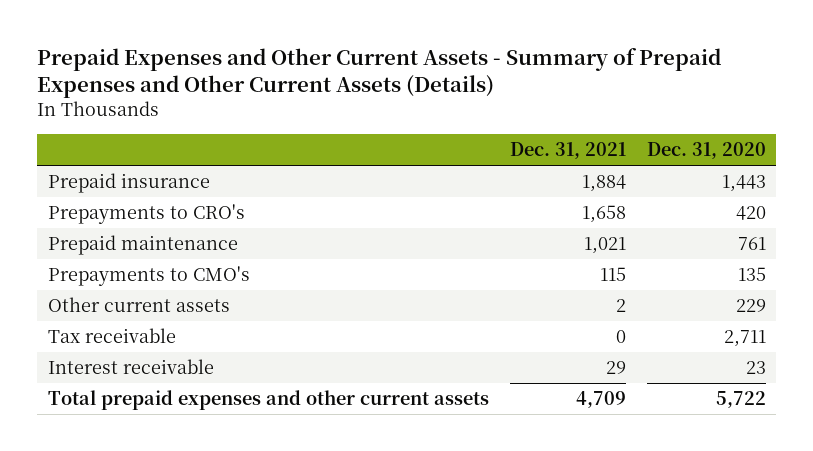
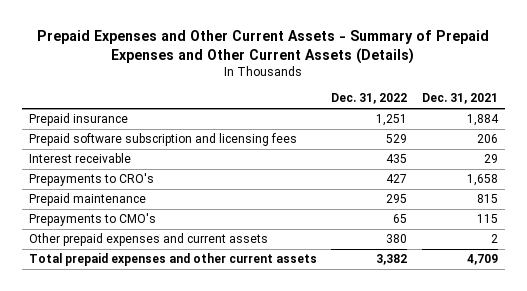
- | Dec. 31, 2021 | Dec. 31, 2020
+ | Dec. 31, 2022 | Dec. 31, 2021
+ Prepaid software subscription and licensing fees | 529 | 206
moved up: Interest receivable | 435 | 29
- Prepaid maintenance | 1,021 | 761
+ Prepaid maintenance | 295 | 815
- Other current assets | 2 | 229
- Tax receivable | 0 | 2,711
+ Other prepaid expenses and current assets | 380 | 2

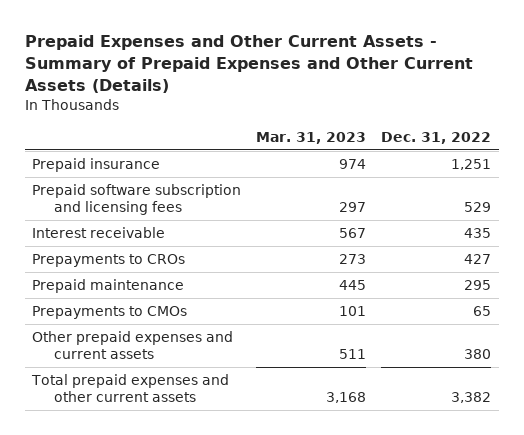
- | Dec. 31, 2022 | Dec. 31, 2021
+ | Mar. 31, 2023 | Dec. 31, 2022
- Prepayments to CRO's | 427 | 1,658
+ Prepayments to CROs | 273 | 427
- Prepayments to CMO's | 65 | 115
+ Prepayments to CMOs | 101 | 65

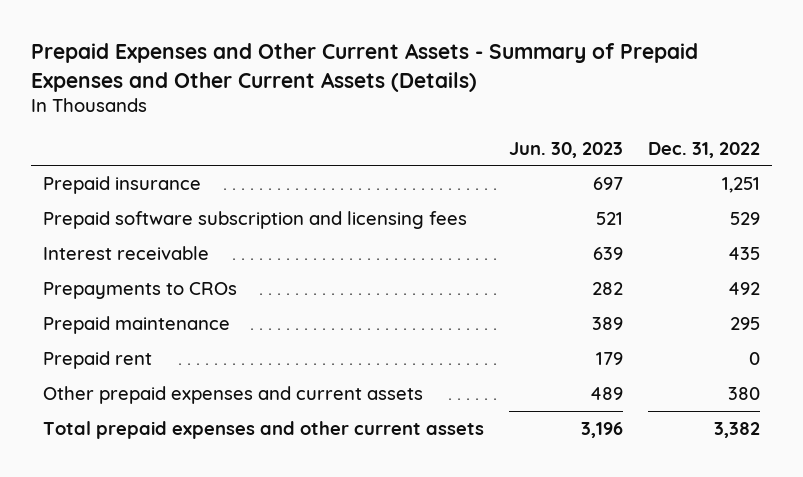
- | Mar. 31, 2023 | Dec. 31, 2022
+ | Jun. 30, 2023 | Dec. 31, 2022
- Prepayments to CROs | 273 | 427
+ Prepayments to CROs | 282 | 492
- Prepayments to CMOs | 101 | 65
+ Prepaid rent | 179 | 0

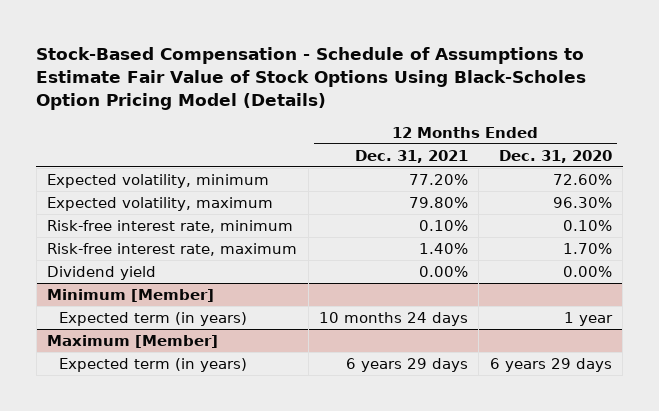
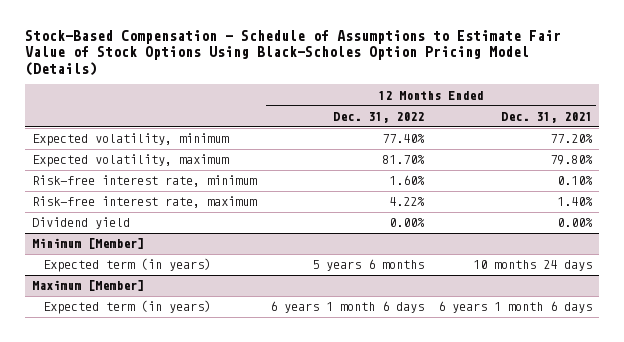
- | 12 Months Ended Dec. 31, 2021 | 12 Months Ended Dec. 31, 2020
+ | 12 Months Ended Dec. 31, 2022 | 12 Months Ended Dec. 31, 2021
@ Maximum [Member]
- Expected term (in years) | 6 years 29 days | 6 years 29 days
+ Expected term (in years) | 6 years 1 month 6 days | 6 years 1 month 6 days

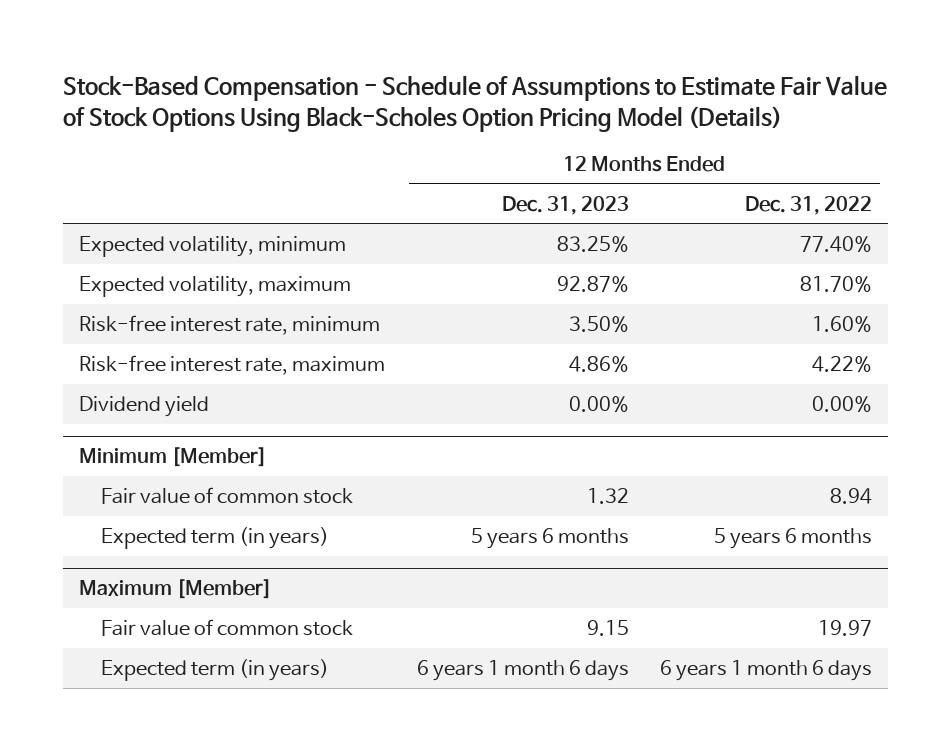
- | 12 Months Ended Dec. 31, 2022 | 12 Months Ended Dec. 31, 2021
+ | 12 Months Ended Dec. 31, 2023 | 12 Months Ended Dec. 31, 2022
@ Minimum [Member]
+ Fair value of common stock | 1.32 | 8.94
@ Maximum [Member]
+ Fair value of common stock | 9.15 | 19.97

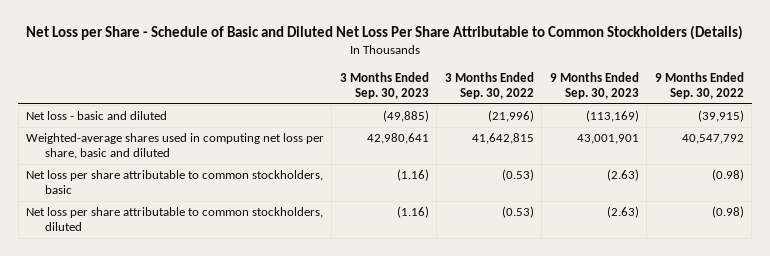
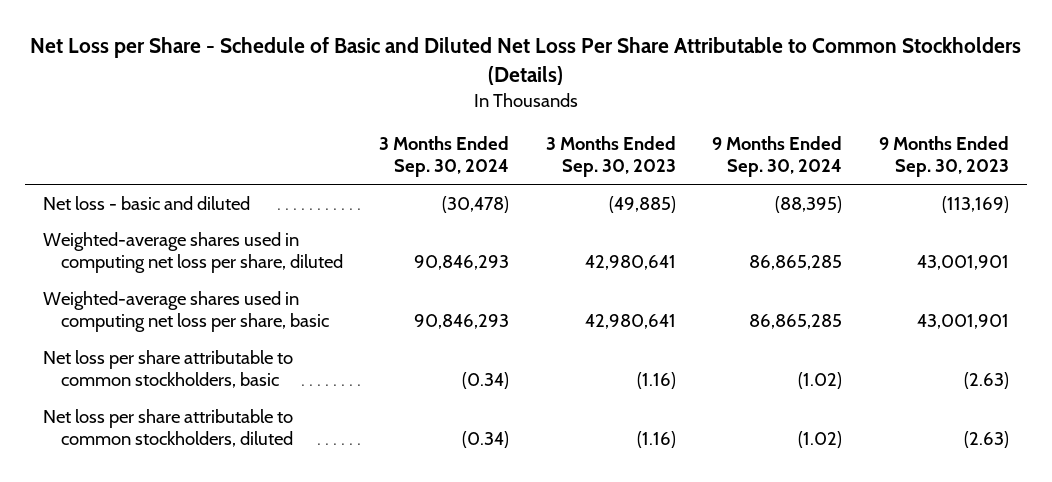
- | 3 Months Ended Sep. 30, 2023 | 3 Months Ended Sep. 30, 2022 | 9 Months Ended Sep. 30, 2023 | 9 Months Ended Sep. 30, 2022
+ | 3 Months Ended Sep. 30, 2024 | 3 Months Ended Sep. 30, 2023 | 9 Months Ended Sep. 30, 2024 | 9 Months Ended Sep. 30, 2023
- Weighted-average shares used in computing net loss per share, basic and diluted | 42,980,641 | 41,642,815 | 43,001,901 | 40,547,792
+ Weighted-average shares used in computing net loss per share, diluted | 90,846,293 | 42,980,641 | 86,865,285 | 43,001,901
+ Weighted-average shares used in computing net loss per share, basic | 90,846,293 | 42,980,641 | 86,865,285 | 43,001,901

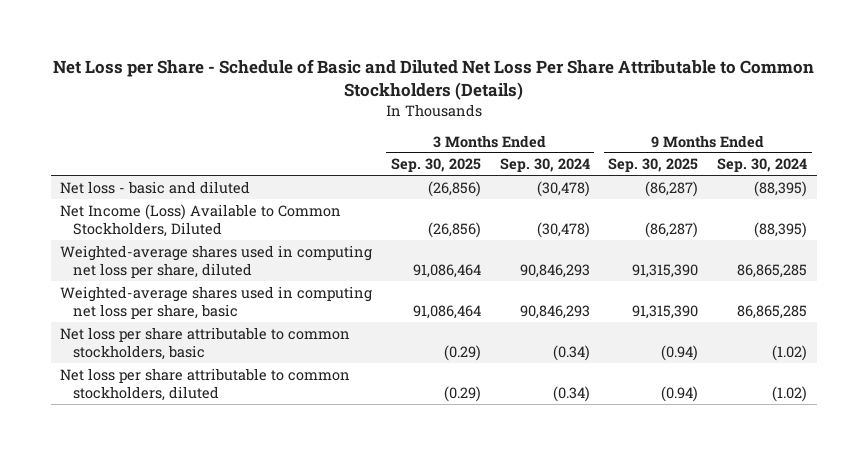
- | 3 Months Ended Sep. 30, 2024 | 3 Months Ended Sep. 30, 2023 | 9 Months Ended Sep. 30, 2024 | 9 Months Ended Sep. 30, 2023
+ | 3 Months Ended Sep. 30, 2025 | 3 Months Ended Sep. 30, 2024 | 9 Months Ended Sep. 30, 2025 | 9 Months Ended Sep. 30, 2024
+ Net Income (Loss) Available to Common Stockholders, Diluted | (26,856) | (30,478) | (86,287) | (88,395)

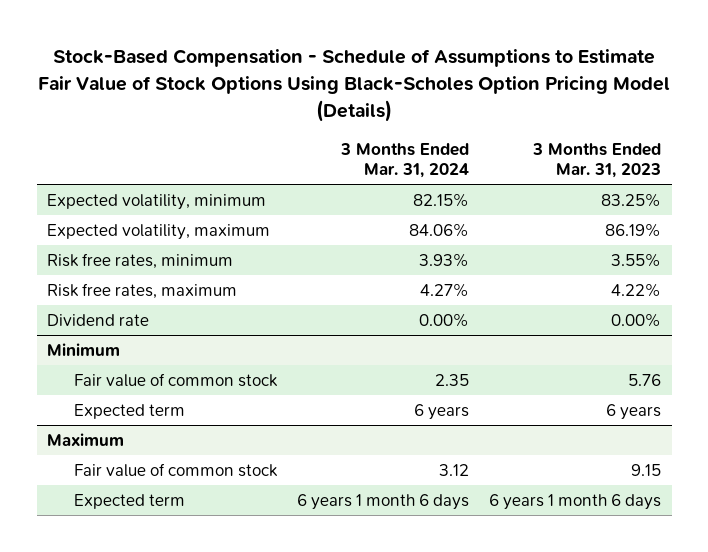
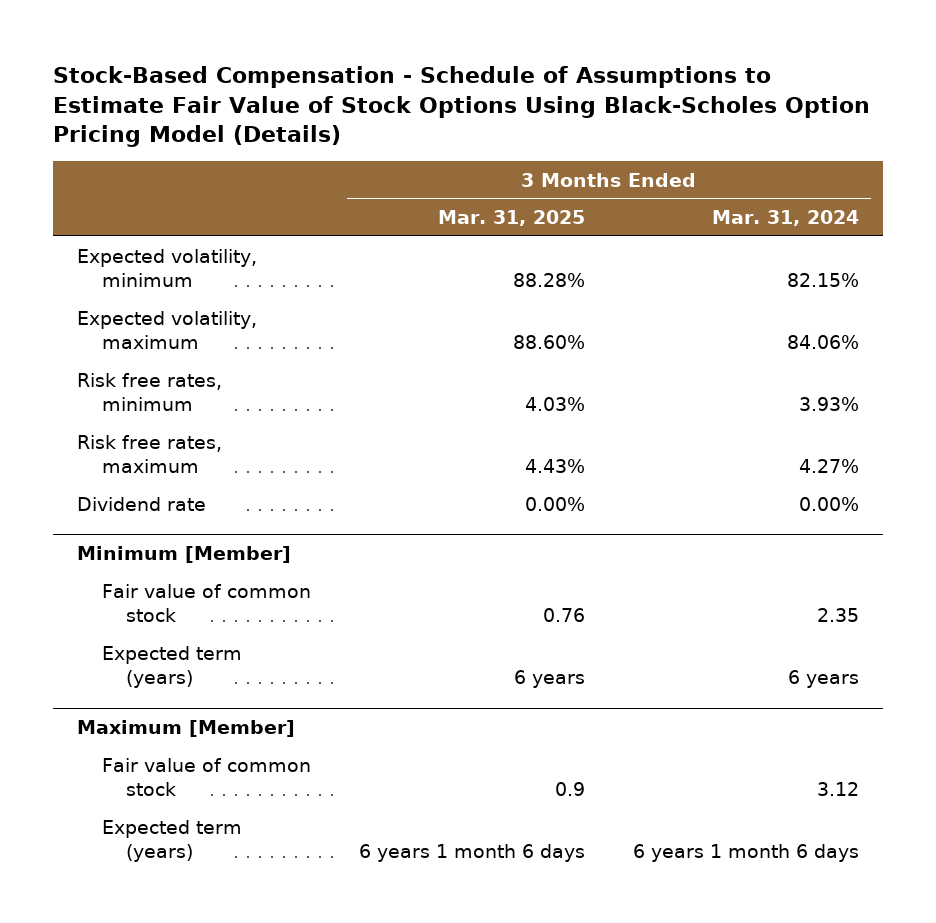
- | 3 Months Ended Mar. 31, 2024 | 3 Months Ended Mar. 31, 2023
+ | 3 Months Ended Mar. 31, 2025 | 3 Months Ended Mar. 31, 2024
- Minimum
+ Minimum [Member]
- Expected term | 6 years | 6 years
- Maximum
+ Expected term (years) | 6 years | 6 years
+ Maximum [Member]
- Expected term | 6 years 1 month 6 days | 6 years 1 month 6 days
+ Expected term (years) | 6 years 1 month 6 days | 6 years 1 month 6 days

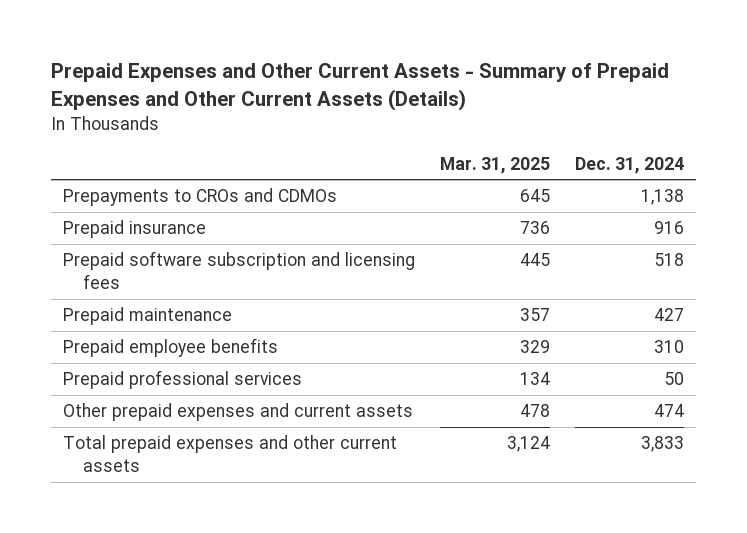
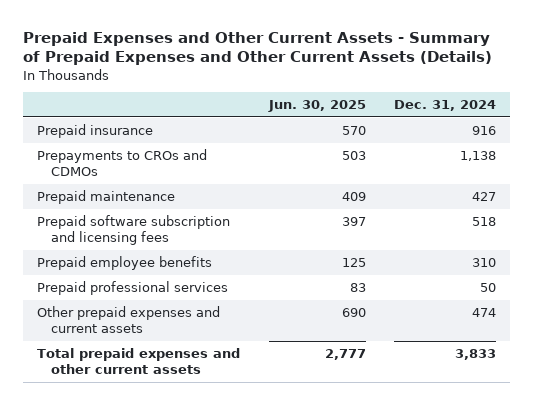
- | Mar. 31, 2025 | Dec. 31, 2024
+ | Jun. 30, 2025 | Dec. 31, 2024
moved down: Prepayments to CROs and CDMOs | 503 | 1,138
moved down: Prepaid software subscription and licensing fees | 397 | 518

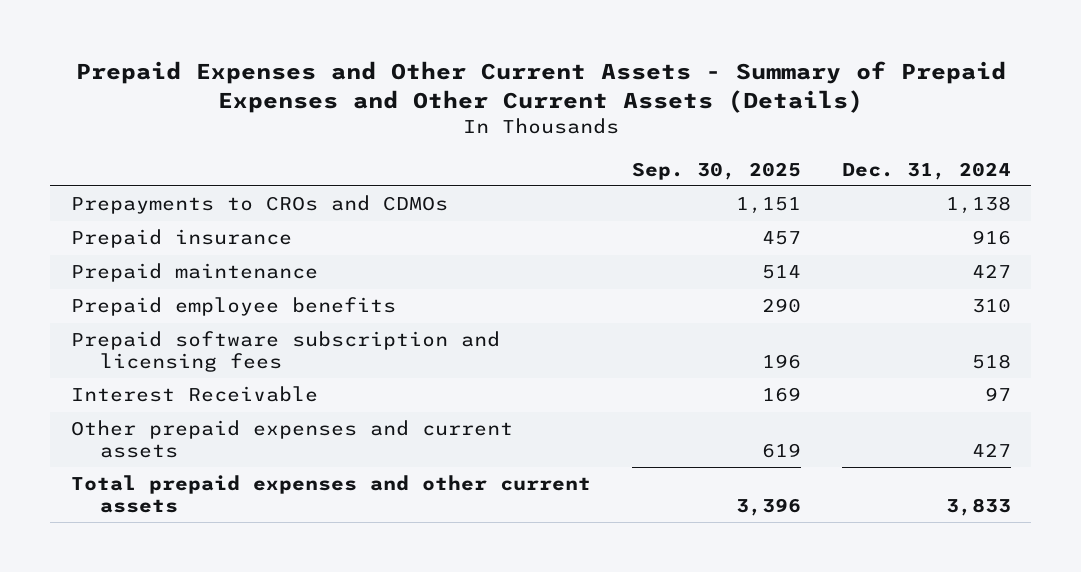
- | Jun. 30, 2025 | Dec. 31, 2024
+ | Sep. 30, 2025 | Dec. 31, 2024
moved down: Prepaid insurance | 457 | 916
- Prepaid professional services | 83 | 50
- Other prepaid expenses and current assets | 690 | 474
moved down: Prepaid software subscription and licensing fees | 196 | 518
+ Interest Receivable | 169 | 97
+ Other prepaid expenses and current assets | 619 | 427

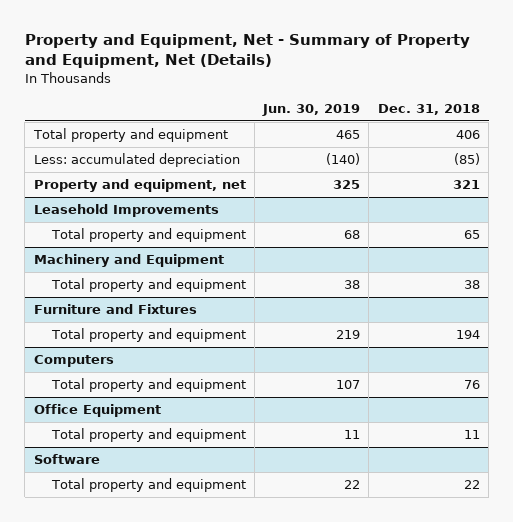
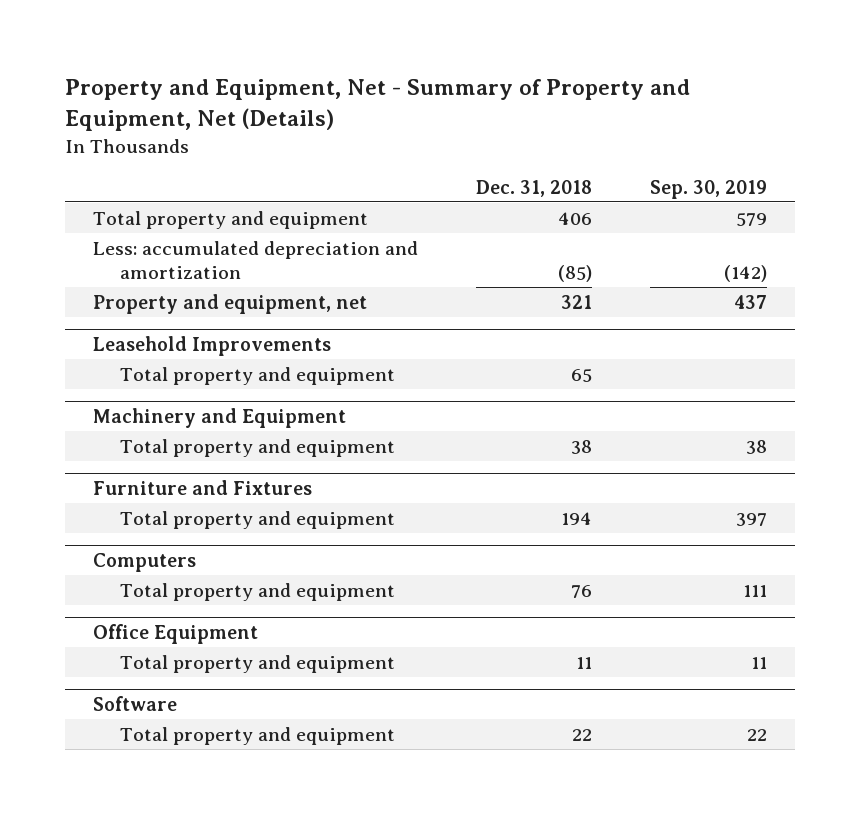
- | Jun. 30, 2019 | Dec. 31, 2018
+ | Dec. 31, 2018 | Sep. 30, 2019
- Less: accumulated depreciation | (140) | (85)
+ Less: accumulated depreciation and amortization | (85) | (142)

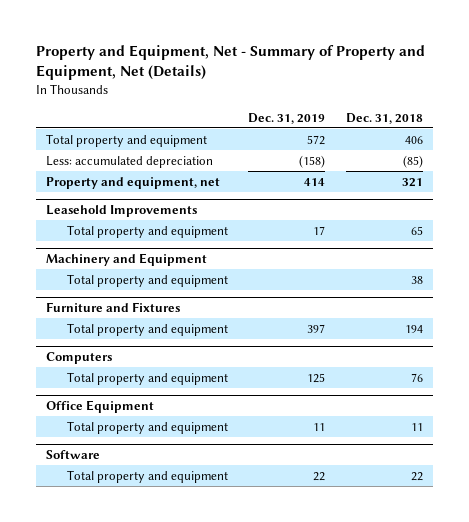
- | Dec. 31, 2018 | Sep. 30, 2019
+ | Dec. 31, 2019 | Dec. 31, 2018
- Less: accumulated depreciation and amortization | (85) | (142)
+ Less: accumulated depreciation | (158) | (85)

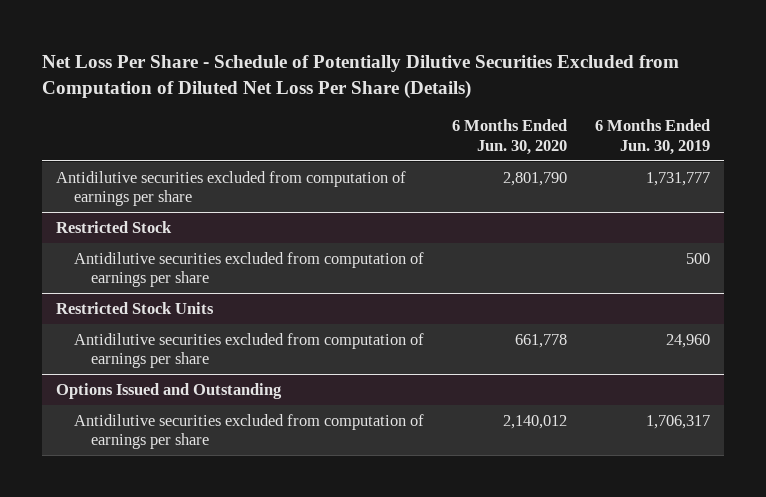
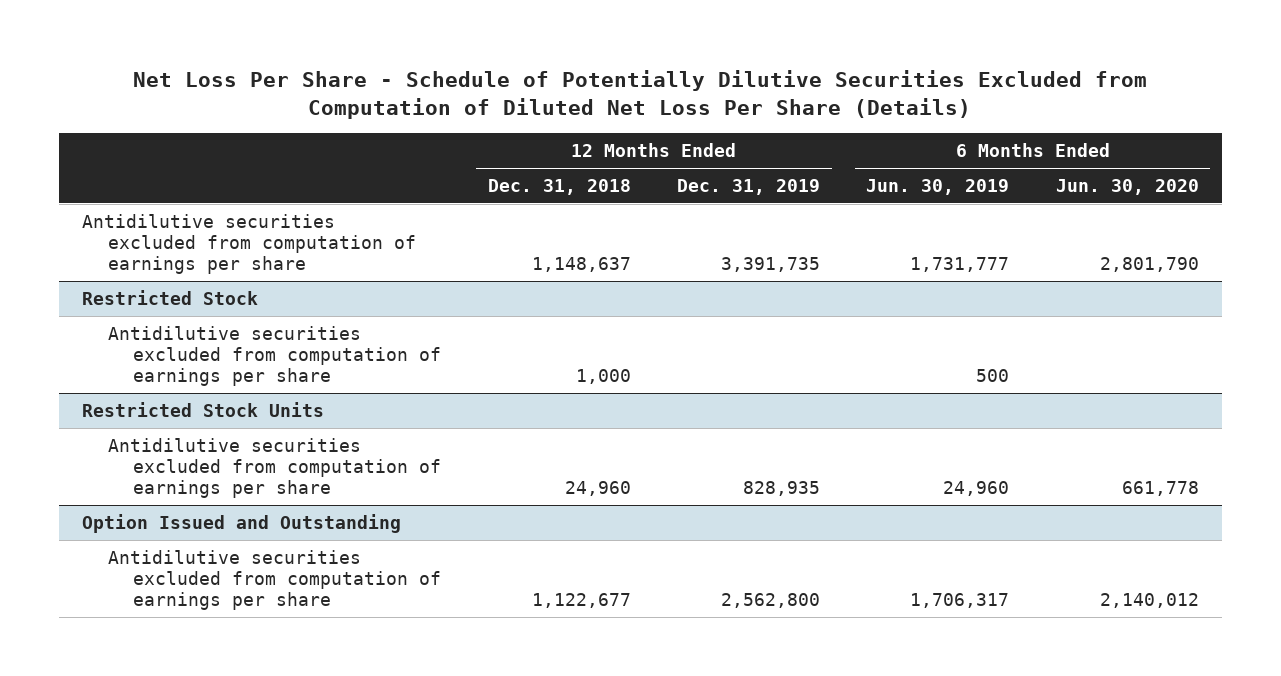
- | 6 Months Ended Jun. 30, 2020 | 6 Months Ended Jun. 30, 2019
+ | 12 Months Ended Dec. 31, 2018 | 12 Months Ended Dec. 31, 2019 | 6 Months Ended Jun. 30, 2019 | 6 Months Ended Jun. 30, 2020
- Options Issued and Outstanding
+ Option Issued and Outstanding

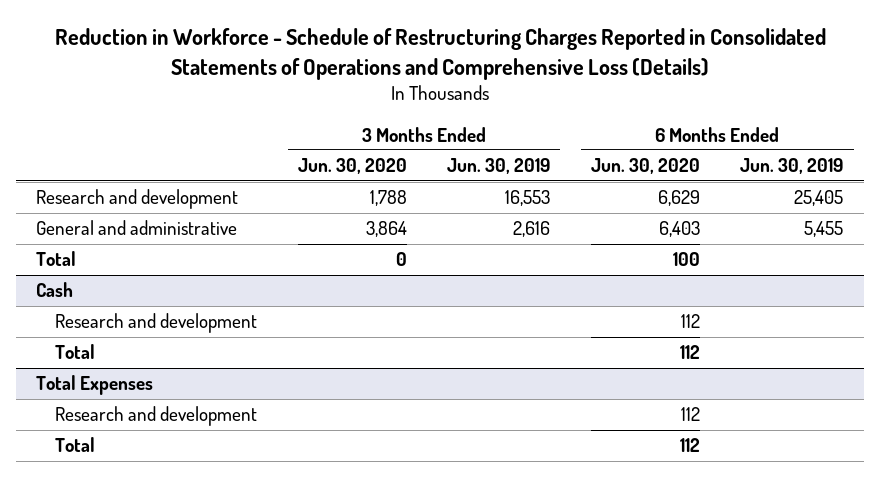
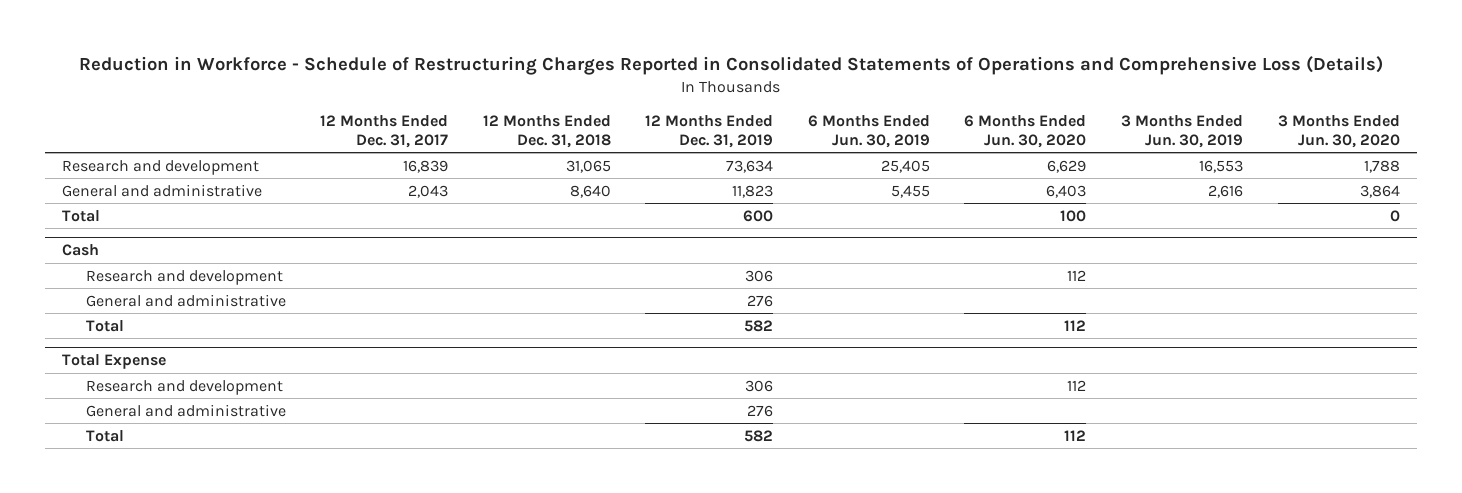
- | 3 Months Ended Jun. 30, 2020 | 3 Months Ended Jun. 30, 2019 | 6 Months Ended Jun. 30, 2020 | 6 Months Ended Jun. 30, 2019
+ | 12 Months Ended Dec. 31, 2017 | 12 Months Ended Dec. 31, 2018 | 12 Months Ended Dec. 31, 2019 | 6 Months Ended Jun. 30, 2019 | 6 Months Ended Jun. 30, 2020 | 3 Months Ended Jun. 30, 2019 | 3 Months Ended Jun. 30, 2020
@ Cash
+ General and administrative | | | 276 | | | |
- Total Expenses
+ Total Expense
+ General and administrative | | | 276 | | | |

